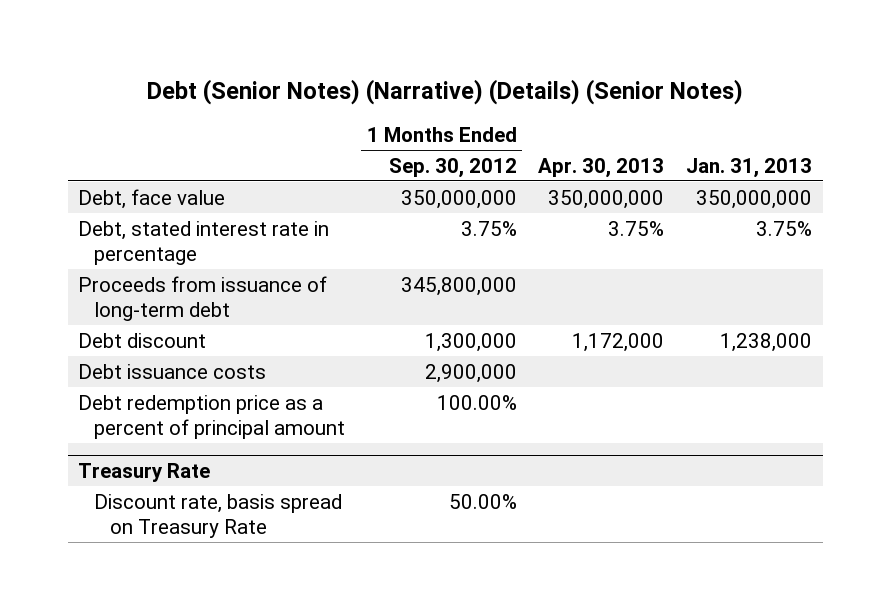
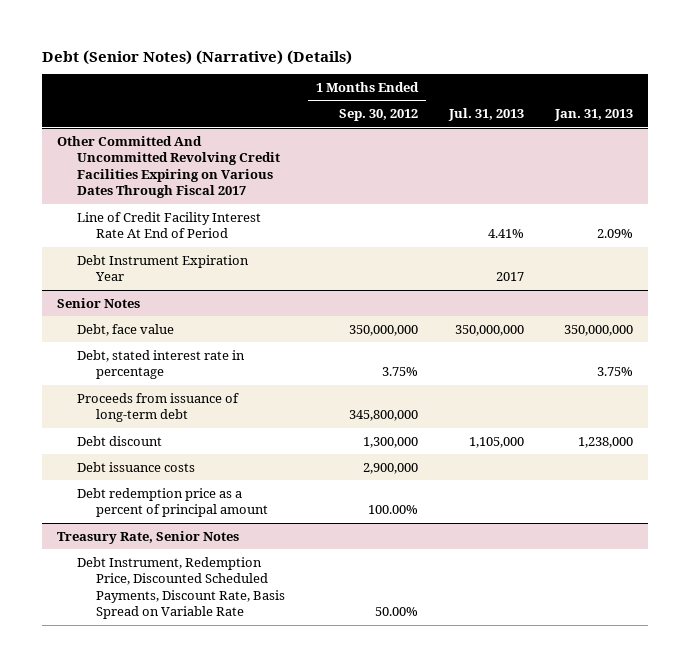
- Debt (Senior Notes) (Narrative) (Details) (Senior Notes)
+ Debt (Senior Notes) (Narrative) (Details)
- | 1 Months Ended Sep. 30, 2012 | Apr. 30, 2013 | Jan. 31, 2013
+ | 1 Months Ended Sep. 30, 2012 | Jul. 31, 2013 | Jan. 31, 2013
+ Other Committed And Uncommitted Revolving Credit Facilities Expiring on Various Dates Through Fiscal 2017
+ Line of Credit Facility Interest Rate At End of Period | | 4.41% | 2.09%
+ Debt Instrument Expiration Year | | 2017 |
+ Senior Notes
- Treasury Rate
- Discount rate, basis spread on Treasury Rate | 50.00% | |
+ Treasury Rate, Senior Notes
+ Debt Instrument, Redemption Price, Discounted Scheduled Payments, Discount Rate, Basis Spread on Variable Rate | 50.00% | |

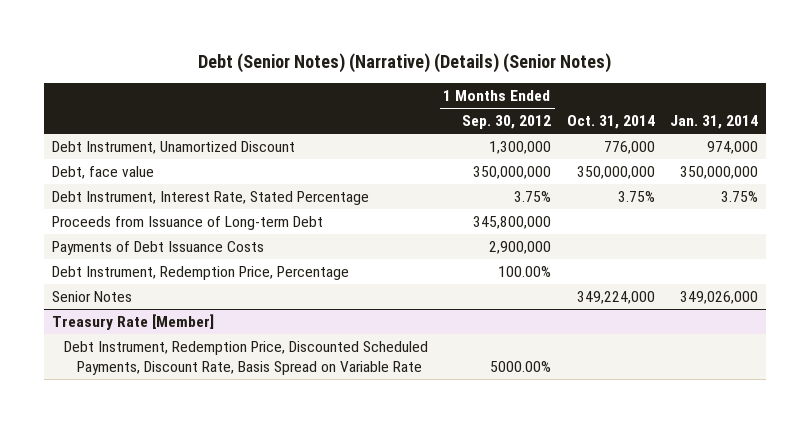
- Debt (Senior Notes) (Narrative) (Details)
+ Debt (Senior Notes) (Narrative) (Details) (Senior Notes)
- | 1 Months Ended Sep. 30, 2012 | Jul. 31, 2013 | Jan. 31, 2013
+ | 1 Months Ended Sep. 30, 2012 | Oct. 31, 2014 | Jan. 31, 2014
- Other Committed And Uncommitted Revolving Credit Facilities Expiring on Various Dates Through Fiscal 2017
- Line of Credit Facility Interest Rate At End of Period | | 4.41% | 2.09%
- Debt Instrument Expiration Year | | 2017 |
- Senior Notes
+ Debt Instrument, Unamortized Discount | 1,300,000 | 776,000 | 974,000
- Debt, stated interest rate in percentage | 3.75% | | 3.75%
- Proceeds from issuance of long-term debt | 345,800,000 | |
- Debt discount | 1,300,000 | 1,105,000 | 1,238,000
- Debt issuance costs | 2,900,000 | |
- Debt redemption price as a percent of principal amount | 100.00% | |
- Treasury Rate, Senior Notes
- Debt Instrument, Redemption Price, Discounted Scheduled Payments, Discount Rate, Basis Spread on Variable Rate | 50.00% | |
+ Debt Instrument, Interest Rate, Stated Percentage | 3.75% | 3.75% | 3.75%
+ Proceeds from Issuance of Long-term Debt | 345,800,000 | |
+ Payments of Debt Issuance Costs | 2,900,000 | |
+ Debt Instrument, Redemption Price, Percentage | 100.00% | |
+ Senior Notes | | 349,224,000 | 349,026,000
+ Treasury Rate [Member]
+ Debt Instrument, Redemption Price, Discounted Scheduled Payments, Discount Rate, Basis Spread on Variable Rate | 5000.00% | |

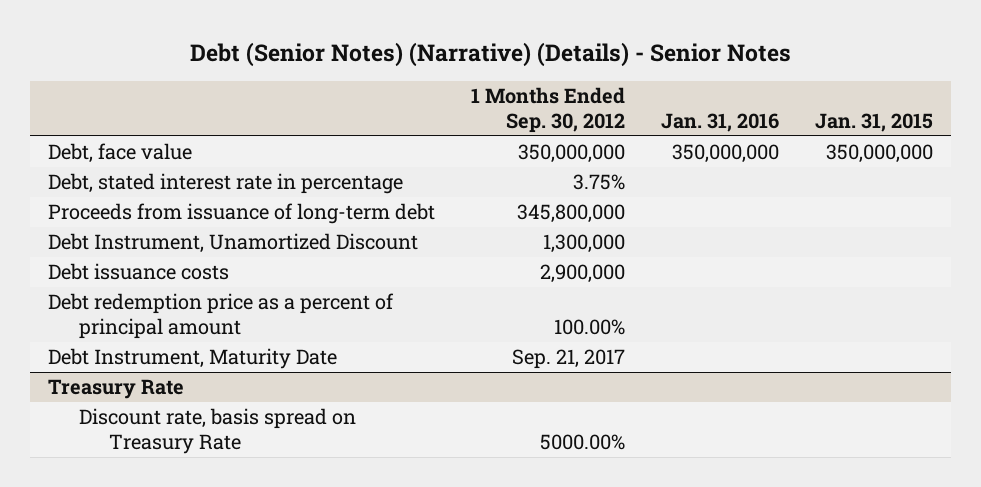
- Debt (Senior Notes) (Narrative) (Details) (Senior Notes)
+ Debt (Senior Notes) (Narrative) (Details) - Senior Notes
- | 1 Months Ended Sep. 30, 2012 | Oct. 31, 2014 | Jan. 31, 2014
+ | 1 Months Ended Sep. 30, 2012 | Jan. 31, 2016 | Jan. 31, 2015
- Debt Instrument, Interest Rate, Stated Percentage | 3.75% | 3.75% | 3.75%
- Proceeds from Issuance of Long-term Debt | 345,800,000 | |
- Payments of Debt Issuance Costs | 2,900,000 | |
- Debt Instrument, Redemption Price, Percentage | 100.00% | |
- Senior Notes | | 349,224,000 | 349,026,000
- Treasury Rate [Member]
- Debt Instrument, Redemption Price, Discounted Scheduled Payments, Discount Rate, Basis Spread on Variable Rate | 5000.00% | |
+ Debt, stated interest rate in percentage | 3.75% | |
+ Proceeds from issuance of long-term debt | 345,800,000 | |
moved down: Debt Instrument, Unamortized Discount | 1,300,000 | |
+ Debt issuance costs | 2,900,000 | |
+ Debt redemption price as a percent of principal amount | 100.00% | |
+ Debt Instrument, Maturity Date | Sep. 21, 2017 | |
+ Treasury Rate
+ Discount rate, basis spread on Treasury Rate | 5000.00% | |

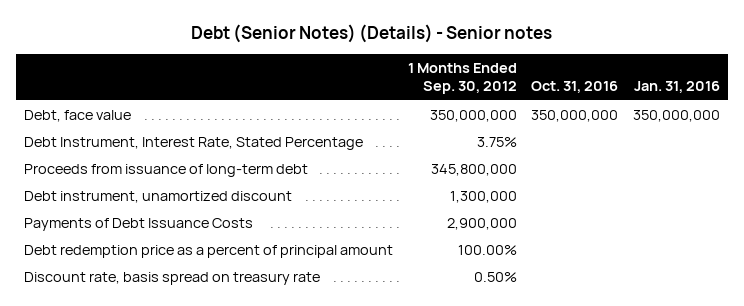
- Debt (Senior Notes) (Narrative) (Details) - Senior Notes
+ Debt (Senior Notes) (Details) - Senior notes
- | 1 Months Ended Sep. 30, 2012 | Jan. 31, 2016 | Jan. 31, 2015
+ | 1 Months Ended Sep. 30, 2012 | Oct. 31, 2016 | Jan. 31, 2016
- Debt, stated interest rate in percentage | 3.75% | |
+ Debt Instrument, Interest Rate, Stated Percentage | 3.75% | |
- Debt Instrument, Unamortized Discount | 1,300,000 | |
- Debt issuance costs | 2,900,000 | |
+ Debt instrument, unamortized discount | 1,300,000 | |
+ Payments of Debt Issuance Costs | 2,900,000 | |
- Debt Instrument, Maturity Date | Sep. 21, 2017 | |
- Treasury Rate
- Discount rate, basis spread on Treasury Rate | 5000.00% | |
+ Discount rate, basis spread on treasury rate | 0.50% | |

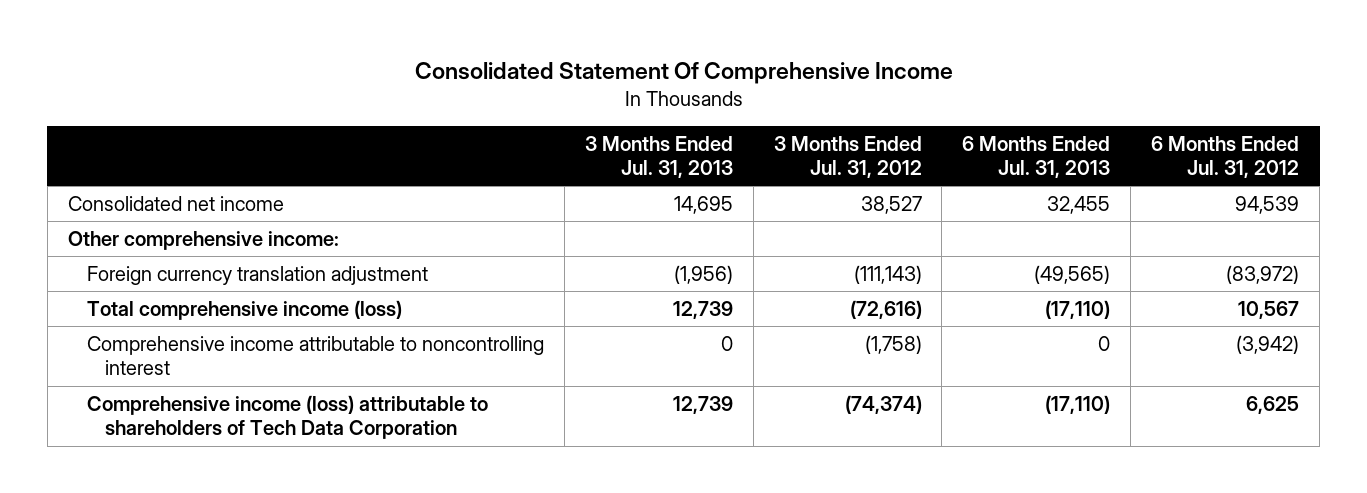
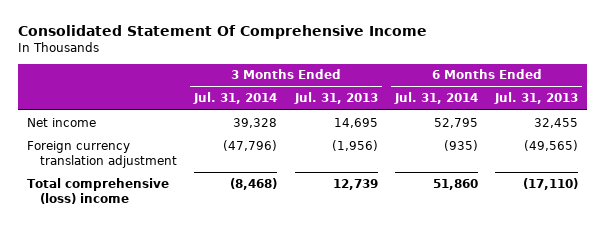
- | 3 Months Ended Jul. 31, 2013 | 3 Months Ended Jul. 31, 2012 | 6 Months Ended Jul. 31, 2013 | 6 Months Ended Jul. 31, 2012
+ | 3 Months Ended Jul. 31, 2014 | 3 Months Ended Jul. 31, 2013 | 6 Months Ended Jul. 31, 2014 | 6 Months Ended Jul. 31, 2013
- Consolidated net income | 14,695 | 38,527 | 32,455 | 94,539
- Other comprehensive income:
+ Net income | 39,328 | 14,695 | 52,795 | 32,455
- Total comprehensive income (loss) | 12,739 | (72,616) | (17,110) | 10,567
- Comprehensive income attributable to noncontrolling interest | 0 | (1,758) | 0 | (3,942)
- Comprehensive income (loss) attributable to shareholders of Tech Data Corporation | 12,739 | (74,374) | (17,110) | 6,625
+ Total comprehensive (loss) income | (8,468) | 12,739 | 51,860 | (17,110)

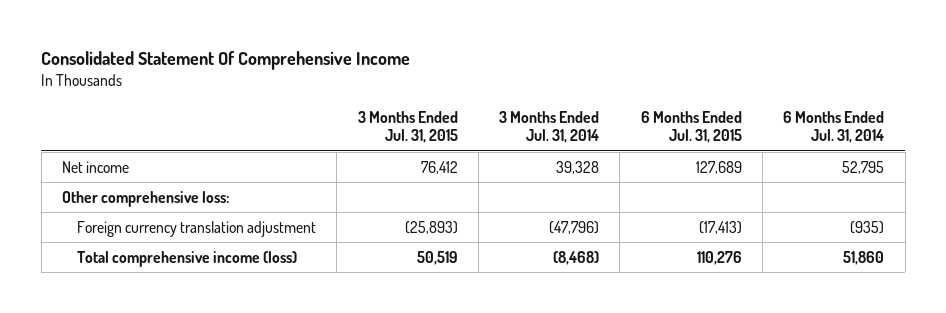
- | 3 Months Ended Jul. 31, 2014 | 3 Months Ended Jul. 31, 2013 | 6 Months Ended Jul. 31, 2014 | 6 Months Ended Jul. 31, 2013
+ | 3 Months Ended Jul. 31, 2015 | 3 Months Ended Jul. 31, 2014 | 6 Months Ended Jul. 31, 2015 | 6 Months Ended Jul. 31, 2014
+ Other comprehensive loss:
- Total comprehensive (loss) income | (8,468) | 12,739 | 51,860 | (17,110)
+ Total comprehensive income (loss) | 50,519 | (8,468) | 110,276 | 51,860

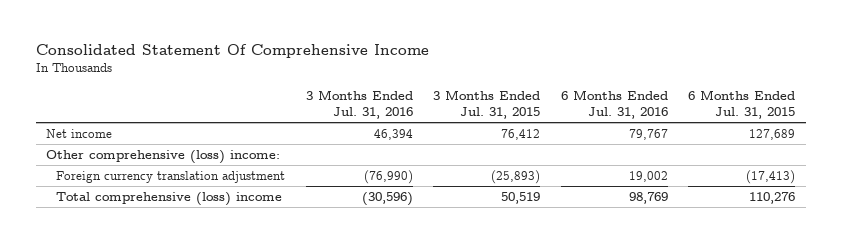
- | 3 Months Ended Jul. 31, 2015 | 3 Months Ended Jul. 31, 2014 | 6 Months Ended Jul. 31, 2015 | 6 Months Ended Jul. 31, 2014
+ | 3 Months Ended Jul. 31, 2016 | 3 Months Ended Jul. 31, 2015 | 6 Months Ended Jul. 31, 2016 | 6 Months Ended Jul. 31, 2015
- Other comprehensive loss:
+ Other comprehensive (loss) income:
- Total comprehensive income (loss) | 50,519 | (8,468) | 110,276 | 51,860
+ Total comprehensive (loss) income | (30,596) | 50,519 | 98,769 | 110,276

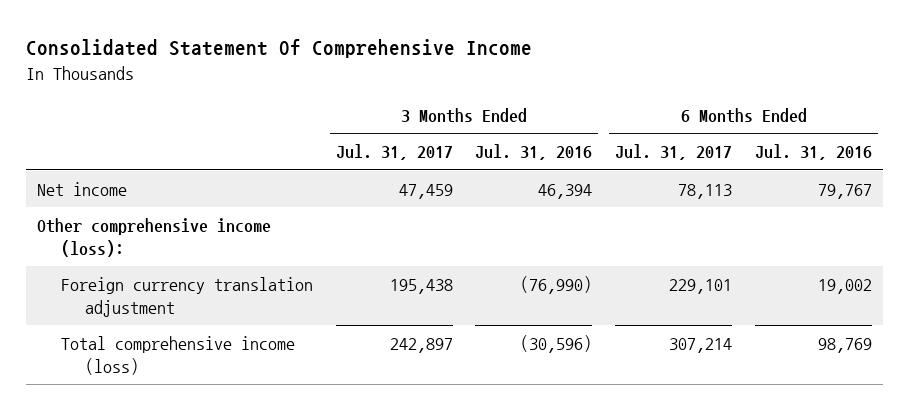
- | 3 Months Ended Jul. 31, 2016 | 3 Months Ended Jul. 31, 2015 | 6 Months Ended Jul. 31, 2016 | 6 Months Ended Jul. 31, 2015
+ | 3 Months Ended Jul. 31, 2017 | 3 Months Ended Jul. 31, 2016 | 6 Months Ended Jul. 31, 2017 | 6 Months Ended Jul. 31, 2016
- Other comprehensive (loss) income:
+ Other comprehensive income (loss):
- Total comprehensive (loss) income | (30,596) | 50,519 | 98,769 | 110,276
+ Total comprehensive income (loss) | 242,897 | (30,596) | 307,214 | 98,769

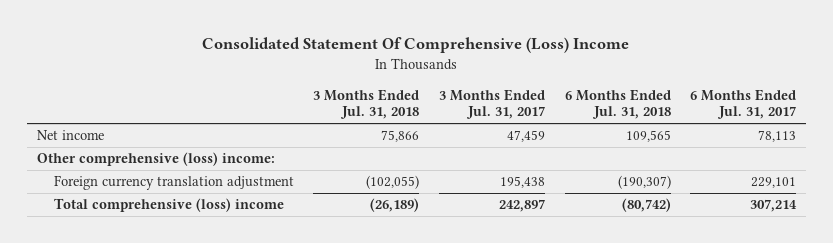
- Consolidated Statement Of Comprehensive Income
+ Consolidated Statement Of Comprehensive (Loss) Income
- | 3 Months Ended Jul. 31, 2017 | 3 Months Ended Jul. 31, 2016 | 6 Months Ended Jul. 31, 2017 | 6 Months Ended Jul. 31, 2016
+ | 3 Months Ended Jul. 31, 2018 | 3 Months Ended Jul. 31, 2017 | 6 Months Ended Jul. 31, 2018 | 6 Months Ended Jul. 31, 2017
- Other comprehensive income (loss):
+ Other comprehensive (loss) income:
- Total comprehensive income (loss) | 242,897 | (30,596) | 307,214 | 98,769
+ Total comprehensive (loss) income | (26,189) | 242,897 | (80,742) | 307,214

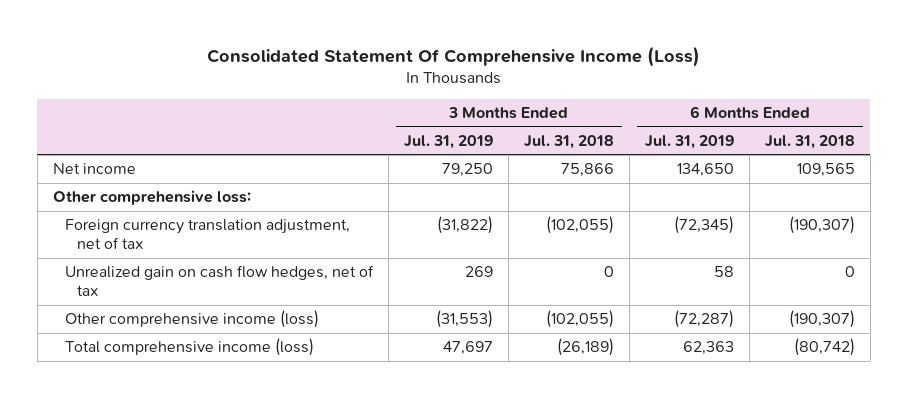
- Consolidated Statement Of Comprehensive (Loss) Income
+ Consolidated Statement Of Comprehensive Income (Loss)
- | 3 Months Ended Jul. 31, 2018 | 3 Months Ended Jul. 31, 2017 | 6 Months Ended Jul. 31, 2018 | 6 Months Ended Jul. 31, 2017
+ | 3 Months Ended Jul. 31, 2019 | 3 Months Ended Jul. 31, 2018 | 6 Months Ended Jul. 31, 2019 | 6 Months Ended Jul. 31, 2018
- Other comprehensive (loss) income:
- Foreign currency translation adjustment | (102,055) | 195,438 | (190,307) | 229,101
- Total comprehensive (loss) income | (26,189) | 242,897 | (80,742) | 307,214
+ Other comprehensive loss:
+ Foreign currency translation adjustment, net of tax | (31,822) | (102,055) | (72,345) | (190,307)
+ Unrealized gain on cash flow hedges, net of tax | 269 | 0 | 58 | 0
+ Other comprehensive income (loss) | (31,553) | (102,055) | (72,287) | (190,307)
+ Total comprehensive income (loss) | 47,697 | (26,189) | 62,363 | (80,742)

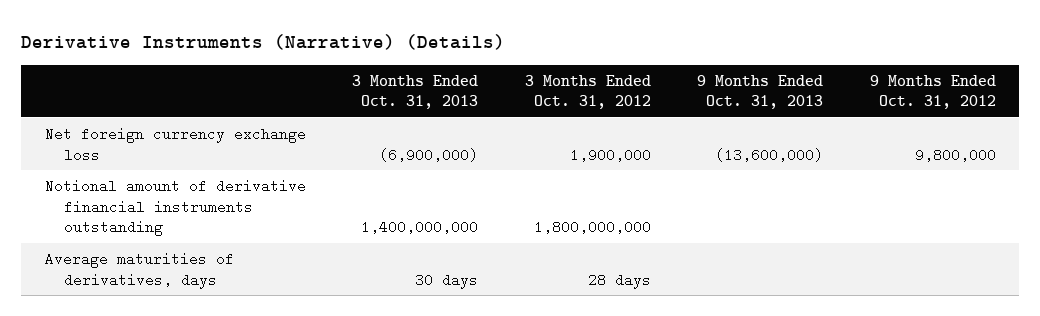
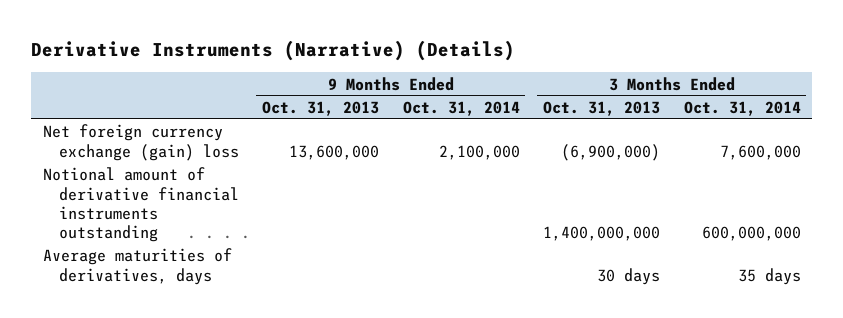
- | 3 Months Ended Oct. 31, 2013 | 3 Months Ended Oct. 31, 2012 | 9 Months Ended Oct. 31, 2013 | 9 Months Ended Oct. 31, 2012
+ | 9 Months Ended Oct. 31, 2013 | 9 Months Ended Oct. 31, 2014 | 3 Months Ended Oct. 31, 2013 | 3 Months Ended Oct. 31, 2014
- Net foreign currency exchange loss | (6,900,000) | 1,900,000 | (13,600,000) | 9,800,000
+ Net foreign currency exchange (gain) loss | 13,600,000 | 2,100,000 | (6,900,000) | 7,600,000

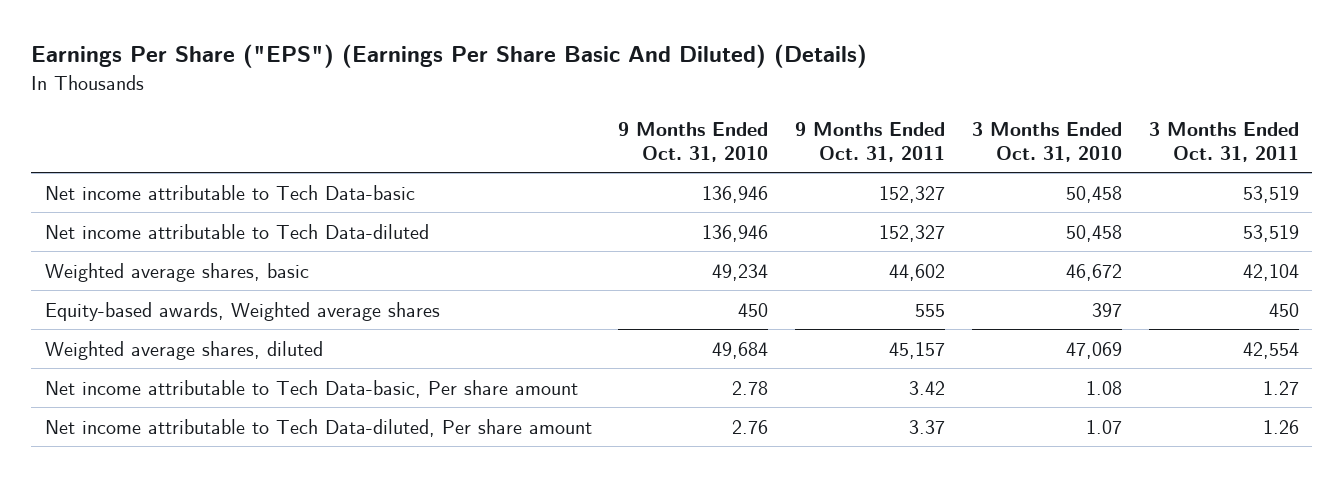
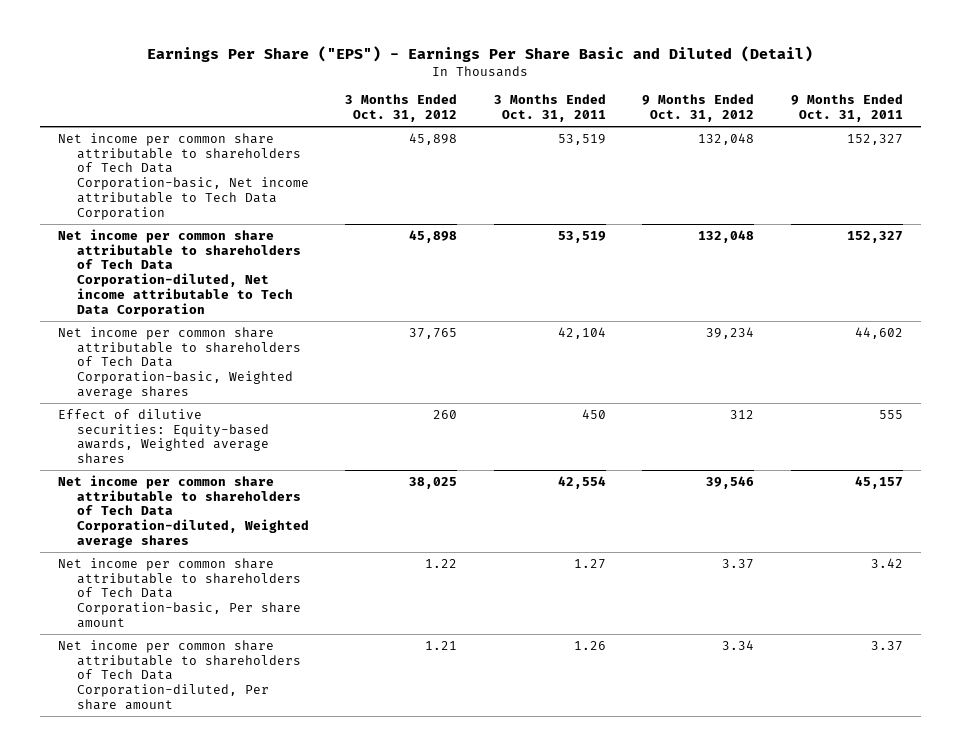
- Earnings Per Share ("EPS") (Earnings Per Share Basic And Diluted) (Details)
+ Earnings Per Share ("EPS") - Earnings Per Share Basic and Diluted (Detail)
- | 9 Months Ended Oct. 31, 2010 | 9 Months Ended Oct. 31, 2011 | 3 Months Ended Oct. 31, 2010 | 3 Months Ended Oct. 31, 2011
+ | 3 Months Ended Oct. 31, 2012 | 3 Months Ended Oct. 31, 2011 | 9 Months Ended Oct. 31, 2012 | 9 Months Ended Oct. 31, 2011
- Net income attributable to Tech Data-basic | 136,946 | 152,327 | 50,458 | 53,519
- Net income attributable to Tech Data-diluted | 136,946 | 152,327 | 50,458 | 53,519
- Weighted average shares, basic | 49,234 | 44,602 | 46,672 | 42,104
- Equity-based awards, Weighted average shares | 450 | 555 | 397 | 450
- Weighted average shares, diluted | 49,684 | 45,157 | 47,069 | 42,554
- Net income attributable to Tech Data-basic, Per share amount | 2.78 | 3.42 | 1.08 | 1.27
- Net income attributable to Tech Data-diluted, Per share amount | 2.76 | 3.37 | 1.07 | 1.26
+ Net income per common share attributable to shareholders of Tech Data Corporation-basic, Net income attributable to Tech Data Corporation | 45,898 | 53,519 | 132,048 | 152,327
+ Net income per common share attributable to shareholders of Tech Data Corporation-diluted, Net income attributable to Tech Data Corporation | 45,898 | 53,519 | 132,048 | 152,327
+ Net income per common share attributable to shareholders of Tech Data Corporation-basic, Weighted average shares | 37,765 | 42,104 | 39,234 | 44,602
+ Effect of dilutive securities: Equity-based awards, Weighted average shares | 260 | 450 | 312 | 555
+ Net income per common share attributable to shareholders of Tech Data Corporation-diluted, Weighted average shares | 38,025 | 42,554 | 39,546 | 45,157
+ Net income per common share attributable to shareholders of Tech Data Corporation-basic, Per share amount | 1.22 | 1.27 | 3.37 | 3.42
+ Net income per common share attributable to shareholders of Tech Data Corporation-diluted, Per share amount | 1.21 | 1.26 | 3.34 | 3.37

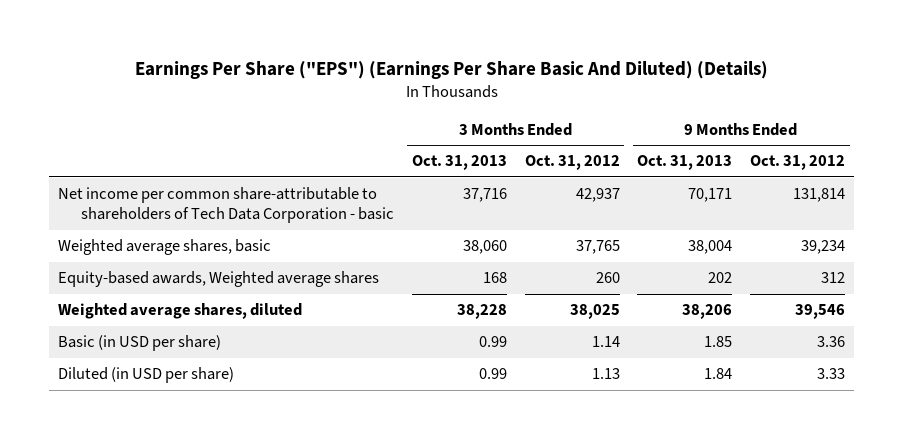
- Earnings Per Share ("EPS") - Earnings Per Share Basic and Diluted (Detail)
+ Earnings Per Share ("EPS") (Earnings Per Share Basic And Diluted) (Details)
- | 3 Months Ended Oct. 31, 2012 | 3 Months Ended Oct. 31, 2011 | 9 Months Ended Oct. 31, 2012 | 9 Months Ended Oct. 31, 2011
+ | 3 Months Ended Oct. 31, 2013 | 3 Months Ended Oct. 31, 2012 | 9 Months Ended Oct. 31, 2013 | 9 Months Ended Oct. 31, 2012
- Net income per common share attributable to shareholders of Tech Data Corporation-basic, Net income attributable to Tech Data Corporation | 45,898 | 53,519 | 132,048 | 152,327
- Net income per common share attributable to shareholders of Tech Data Corporation-diluted, Net income attributable to Tech Data Corporation | 45,898 | 53,519 | 132,048 | 152,327
- Net income per common share attributable to shareholders of Tech Data Corporation-basic, Weighted average shares | 37,765 | 42,104 | 39,234 | 44,602
- Effect of dilutive securities: Equity-based awards, Weighted average shares | 260 | 450 | 312 | 555
- Net income per common share attributable to shareholders of Tech Data Corporation-diluted, Weighted average shares | 38,025 | 42,554 | 39,546 | 45,157
- Net income per common share attributable to shareholders of Tech Data Corporation-basic, Per share amount | 1.22 | 1.27 | 3.37 | 3.42
- Net income per common share attributable to shareholders of Tech Data Corporation-diluted, Per share amount | 1.21 | 1.26 | 3.34 | 3.37
+ Net income per common share-attributable to shareholders of Tech Data Corporation - basic | 37,716 | 42,937 | 70,171 | 131,814
+ Weighted average shares, basic | 38,060 | 37,765 | 38,004 | 39,234
+ Equity-based awards, Weighted average shares | 168 | 260 | 202 | 312
+ Weighted average shares, diluted | 38,228 | 38,025 | 38,206 | 39,546
+ Basic (in USD per share) | 0.99 | 1.14 | 1.85 | 3.36
+ Diluted (in USD per share) | 0.99 | 1.13 | 1.84 | 3.33

